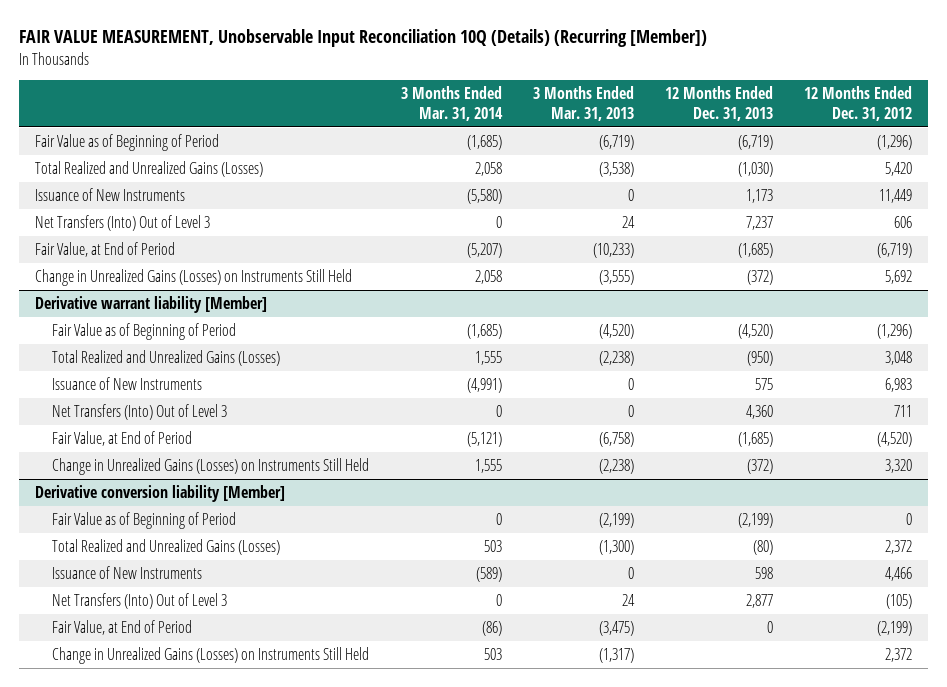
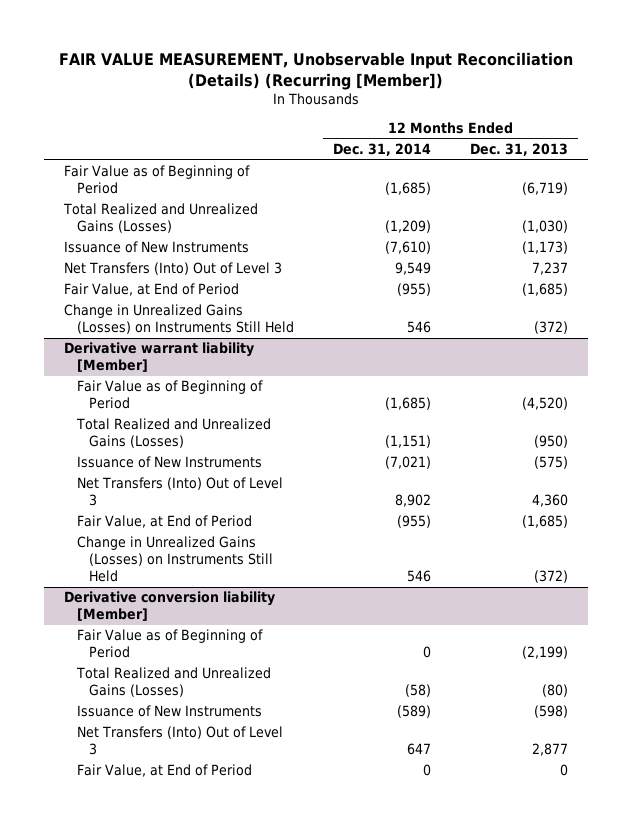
- FAIR VALUE MEASUREMENT, Unobservable Input Reconciliation 10Q (Details) (Recurring [Member])
+ FAIR VALUE MEASUREMENT, Unobservable Input Reconciliation (Details) (Recurring [Member])
- | 3 Months Ended Mar. 31, 2014 | 3 Months Ended Mar. 31, 2013 | 12 Months Ended Dec. 31, 2013 | 12 Months Ended Dec. 31, 2012
+ | 12 Months Ended Dec. 31, 2014 | 12 Months Ended Dec. 31, 2013
- Issuance of New Instruments | (5,580) | 0 | 1,173 | 11,449
+ Issuance of New Instruments | (7,610) | (1,173)
@ Derivative warrant liability [Member]
- Issuance of New Instruments | (4,991) | 0 | 575 | 6,983
+ Issuance of New Instruments | (7,021) | (575)
@ Derivative conversion liability [Member]
- Issuance of New Instruments | (589) | 0 | 598 | 4,466
+ Issuance of New Instruments | (589) | (598)
- Change in Unrealized Gains (Losses) on Instruments Still Held | 503 | (1,317) | | 2,372

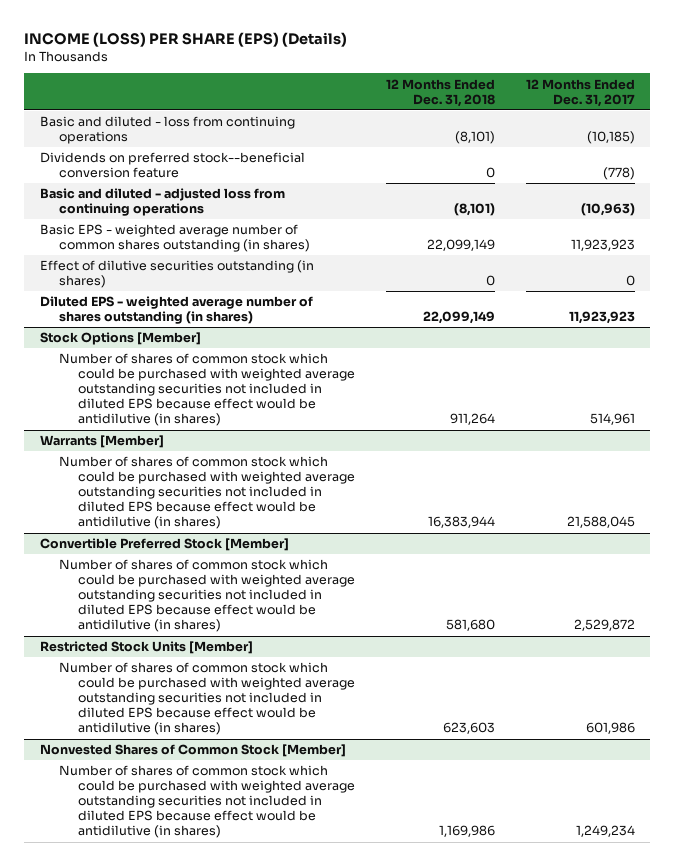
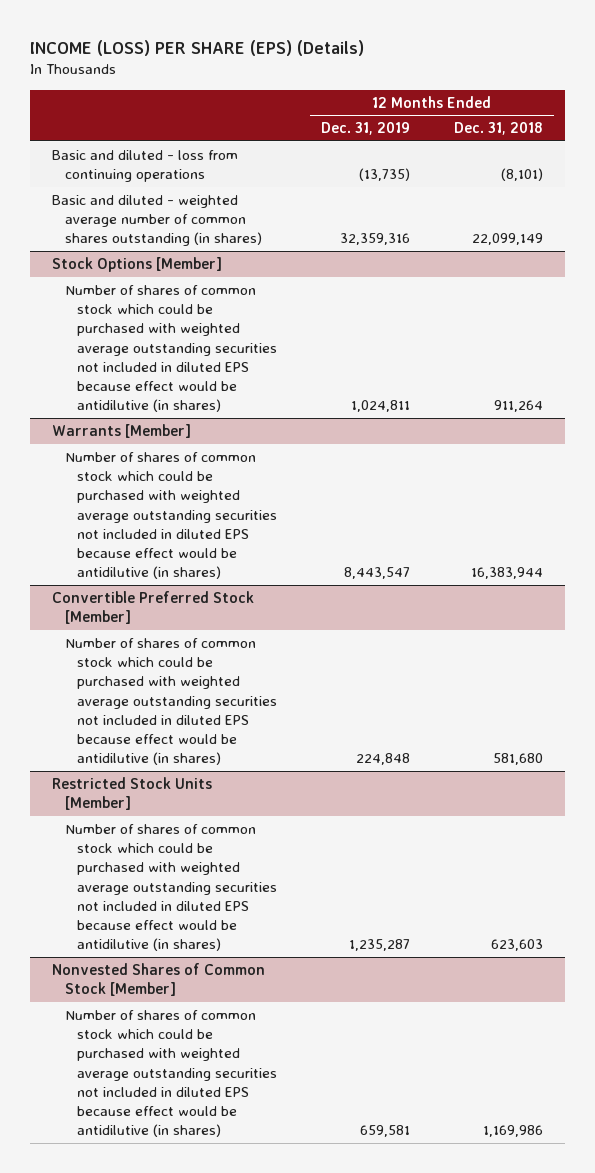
- | 12 Months Ended Dec. 31, 2018 | 12 Months Ended Dec. 31, 2017
+ | 12 Months Ended Dec. 31, 2019 | 12 Months Ended Dec. 31, 2018
- Dividends on preferred stock--beneficial conversion feature | 0 | (778)
- Basic and diluted - adjusted loss from continuing operations | (8,101) | (10,963)
- Basic EPS - weighted average number of common shares outstanding (in shares) | 22,099,149 | 11,923,923
- Effect of dilutive securities outstanding (in shares) | 0 | 0
- Diluted EPS - weighted average number of shares outstanding (in shares) | 22,099,149 | 11,923,923
+ Basic and diluted - weighted average number of common shares outstanding (in shares) | 32,359,316 | 22,099,149

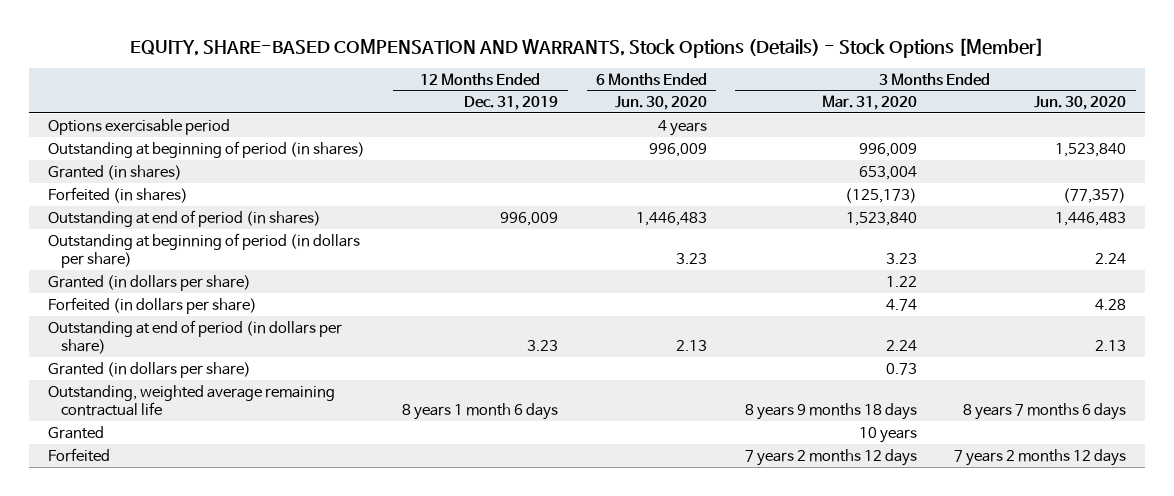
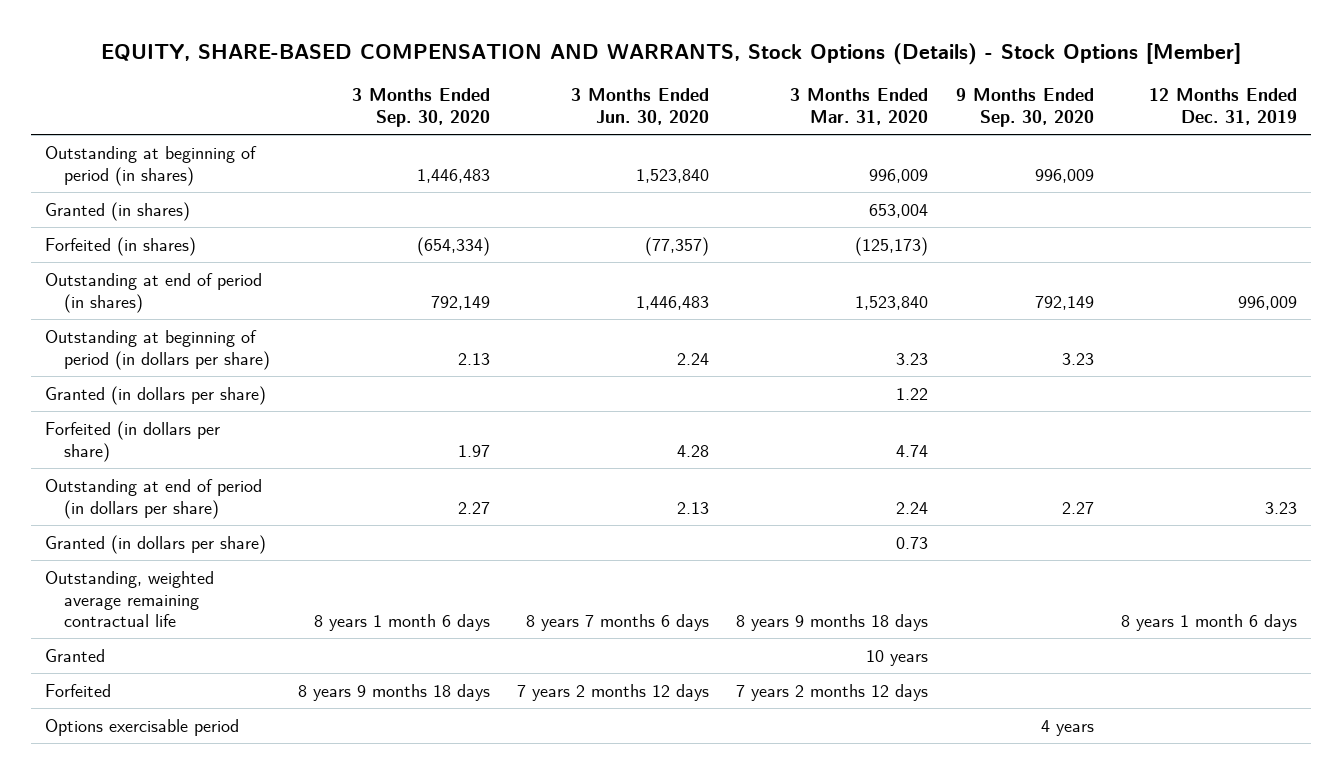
- | 12 Months Ended Dec. 31, 2019 | 6 Months Ended Jun. 30, 2020 | 3 Months Ended Mar. 31, 2020 | 3 Months Ended Jun. 30, 2020
+ | 3 Months Ended Sep. 30, 2020 | 3 Months Ended Jun. 30, 2020 | 3 Months Ended Mar. 31, 2020 | 9 Months Ended Sep. 30, 2020 | 12 Months Ended Dec. 31, 2019
moved down: Options exercisable period | | | | 4 years |

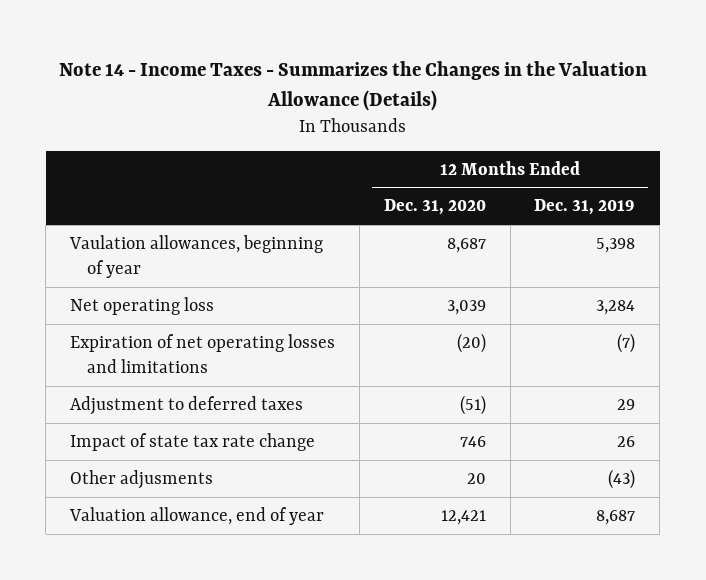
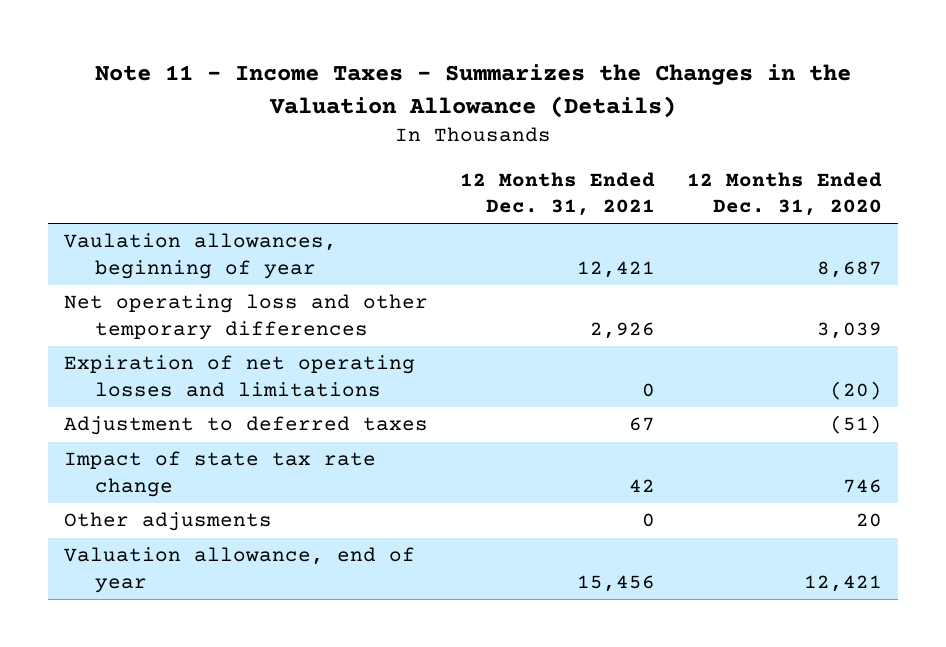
- Note 14 - Income Taxes - Summarizes the Changes in the Valuation Allowance (Details)
+ Note 11 - Income Taxes - Summarizes the Changes in the Valuation Allowance (Details)
- | 12 Months Ended Dec. 31, 2020 | 12 Months Ended Dec. 31, 2019
+ | 12 Months Ended Dec. 31, 2021 | 12 Months Ended Dec. 31, 2020
- Net operating loss | 3,039 | 3,284
+ Net operating loss and other temporary differences | 2,926 | 3,039

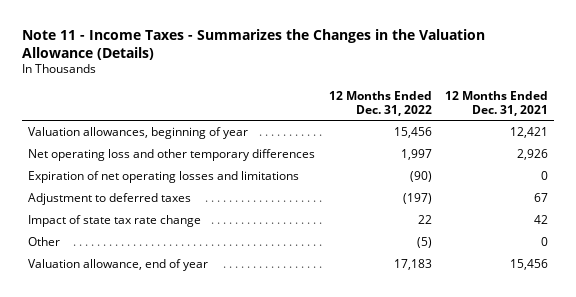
- | 12 Months Ended Dec. 31, 2021 | 12 Months Ended Dec. 31, 2020
+ | 12 Months Ended Dec. 31, 2022 | 12 Months Ended Dec. 31, 2021
- Vaulation allowances, beginning of year | 12,421 | 8,687
+ Valuation allowances, beginning of year | 15,456 | 12,421
- Other adjusments | 0 | 20
+ Other | (5) | 0

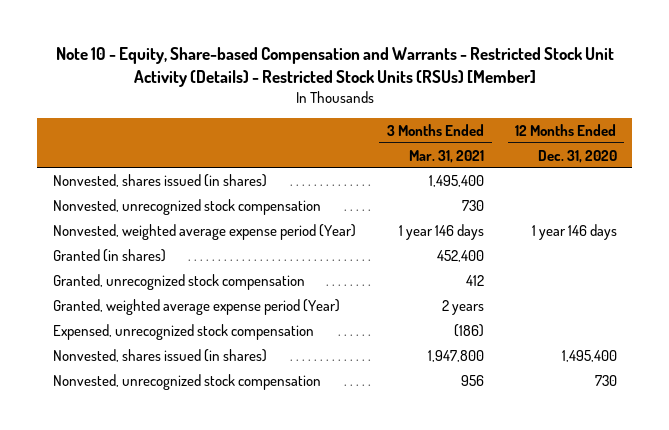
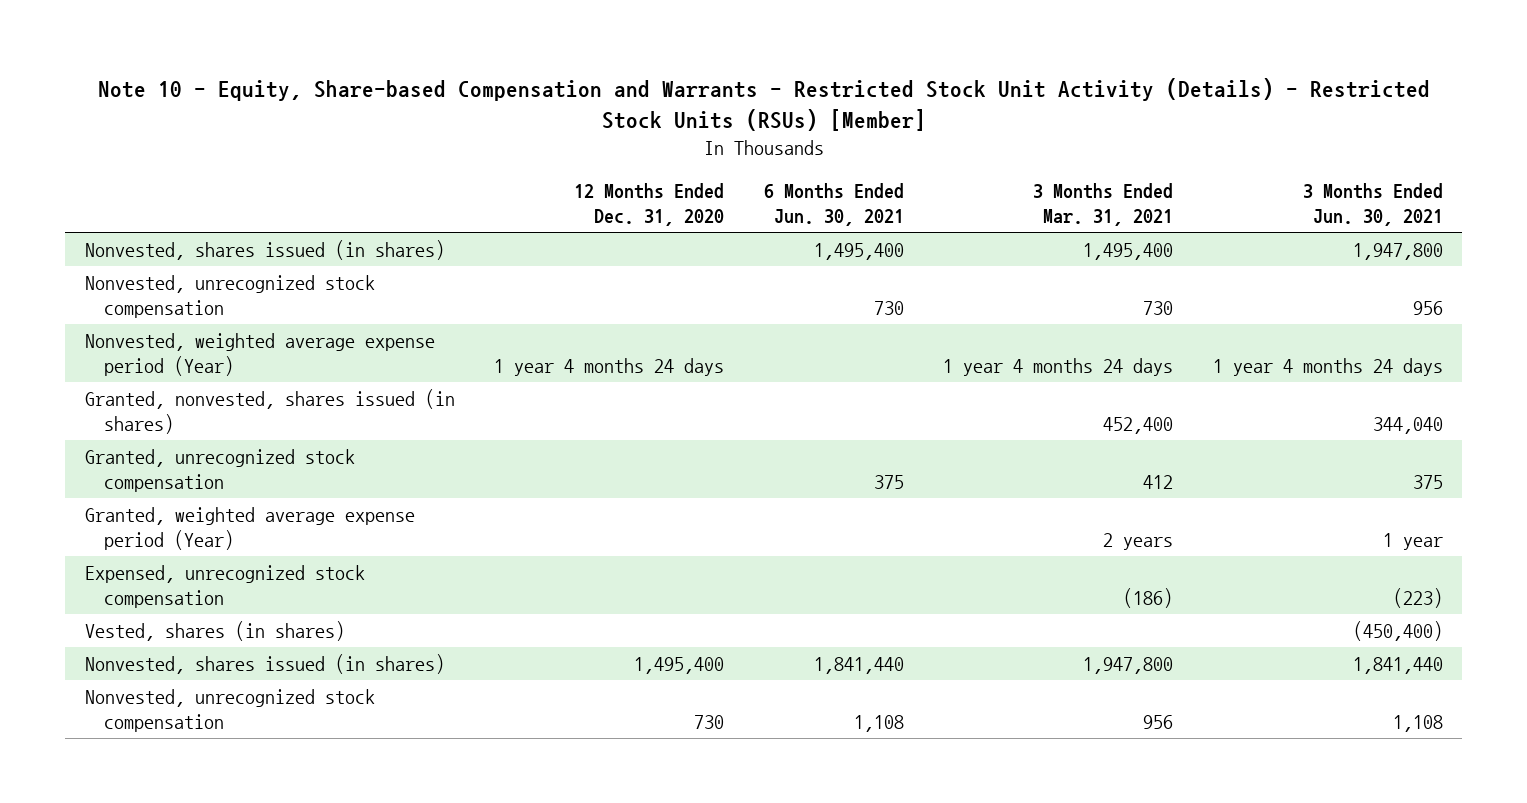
- | 3 Months Ended Mar. 31, 2021 | 12 Months Ended Dec. 31, 2020
+ | 12 Months Ended Dec. 31, 2020 | 6 Months Ended Jun. 30, 2021 | 3 Months Ended Mar. 31, 2021 | 3 Months Ended Jun. 30, 2021
- Nonvested, weighted average expense period (Year) | 1 year 146 days | 1 year 146 days
- Granted (in shares) | 452,400 |
+ Nonvested, weighted average expense period (Year) | 1 year 4 months 24 days | | 1 year 4 months 24 days | 1 year 4 months 24 days
+ Granted, nonvested, shares issued (in shares) | | | 452,400 | 344,040
+ Vested, shares (in shares) | | | | (450,400)

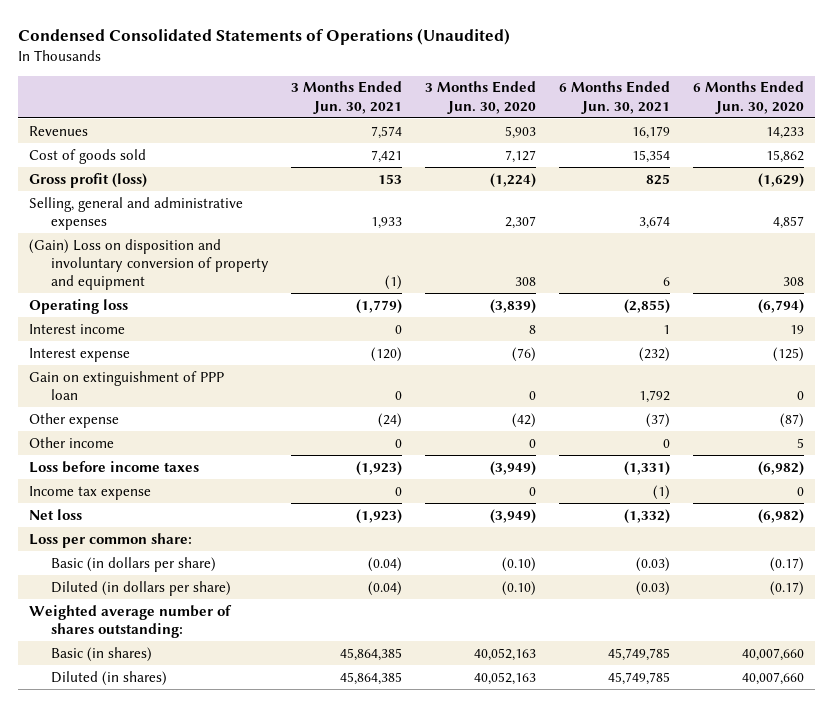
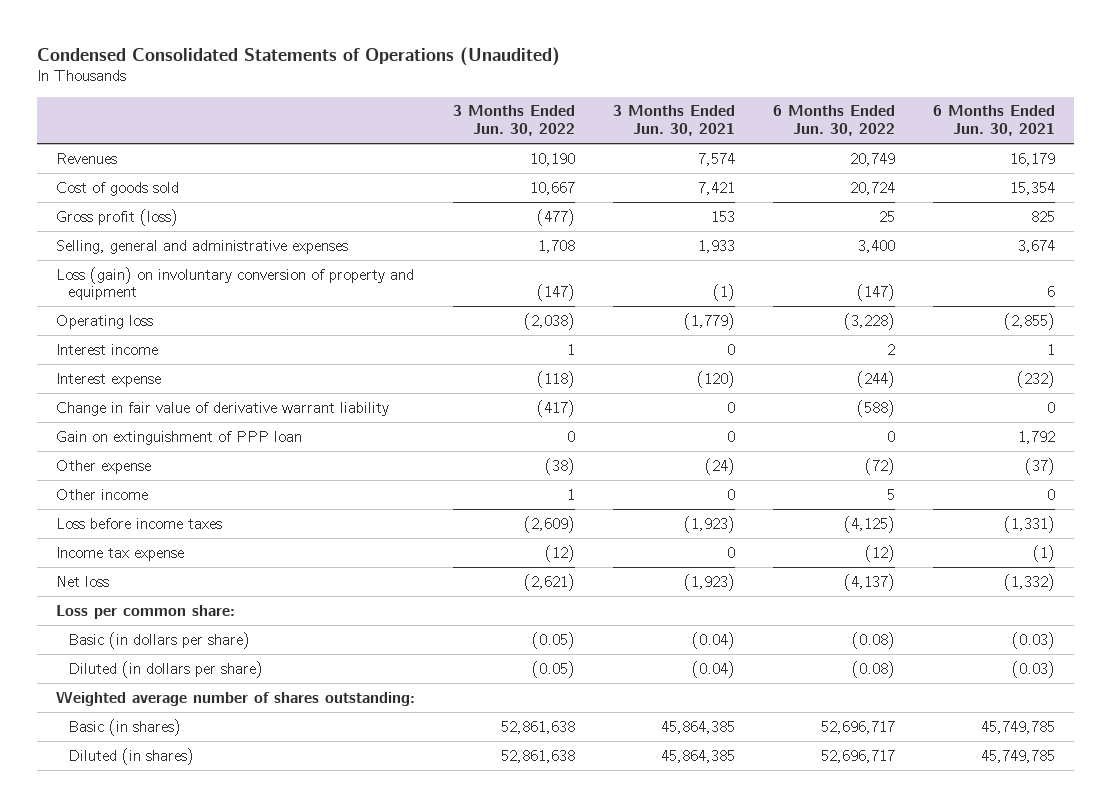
- | 3 Months Ended Jun. 30, 2021 | 3 Months Ended Jun. 30, 2020 | 6 Months Ended Jun. 30, 2021 | 6 Months Ended Jun. 30, 2020
+ | 3 Months Ended Jun. 30, 2022 | 3 Months Ended Jun. 30, 2021 | 6 Months Ended Jun. 30, 2022 | 6 Months Ended Jun. 30, 2021
- (Gain) Loss on disposition and involuntary conversion of property and equipment | (1) | 308 | 6 | 308
+ Loss (gain) on involuntary conversion of property and equipment | (147) | (1) | (147) | 6
+ Change in fair value of derivative warrant liability | (417) | 0 | (588) | 0

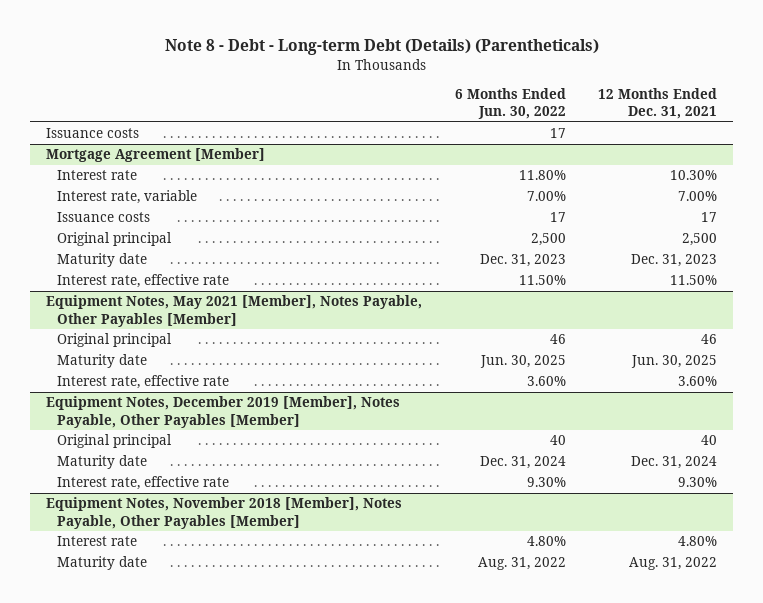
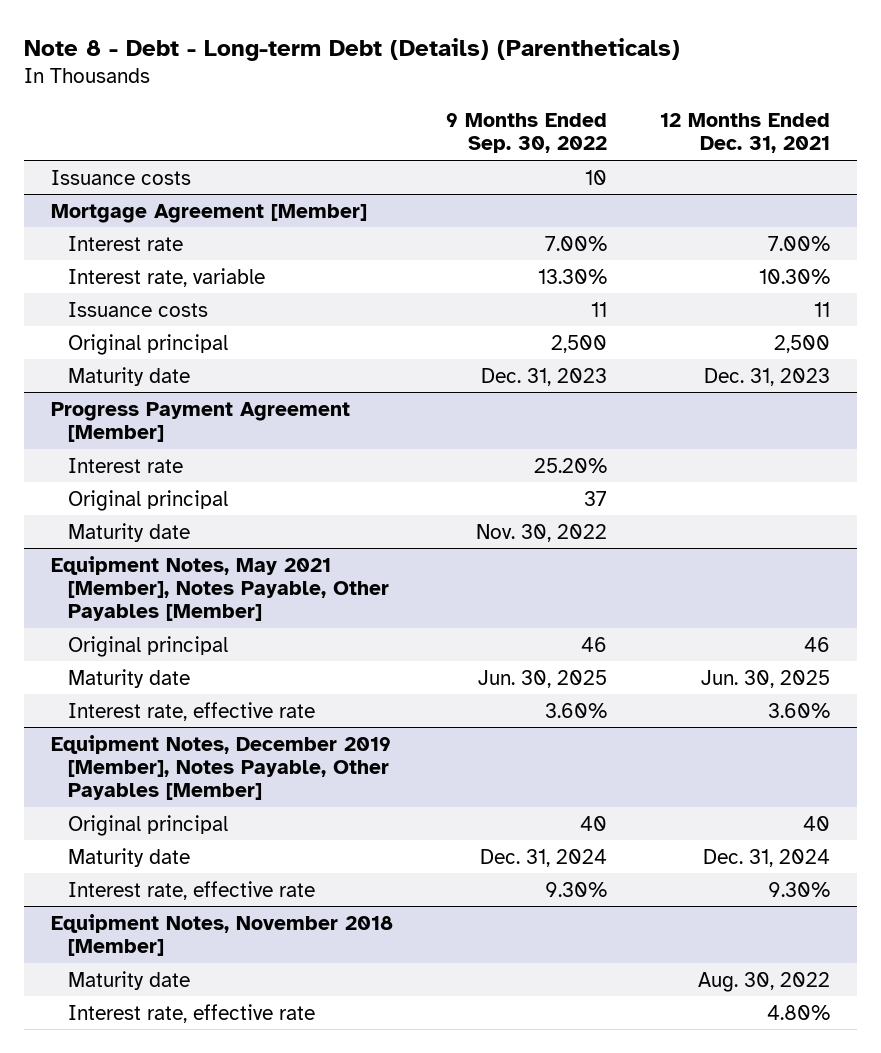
- | 6 Months Ended Jun. 30, 2022 | 12 Months Ended Dec. 31, 2021
+ | 9 Months Ended Sep. 30, 2022 | 12 Months Ended Dec. 31, 2021
@ Mortgage Agreement [Member]
- Interest rate | 11.80% | 10.30%
- Interest rate, variable | 7.00% | 7.00%
- Issuance costs | 17 | 17
+ Interest rate | 7.00% | 7.00%
+ Interest rate, variable | 13.30% | 10.30%
+ Issuance costs | 11 | 11
- Interest rate, effective rate | 11.50% | 11.50%
+ Progress Payment Agreement [Member]
+ Interest rate | 25.20% |
+ Original principal | 37 |
+ Maturity date | Nov. 30, 2022 |
- Equipment Notes, November 2018 [Member], Notes Payable, Other Payables [Member]
- Interest rate | 4.80% | 4.80%
- Maturity date | Aug. 31, 2022 | Aug. 31, 2022
+ Equipment Notes, November 2018 [Member]
+ Maturity date | | Aug. 30, 2022
+ Interest rate, effective rate | | 4.80%

